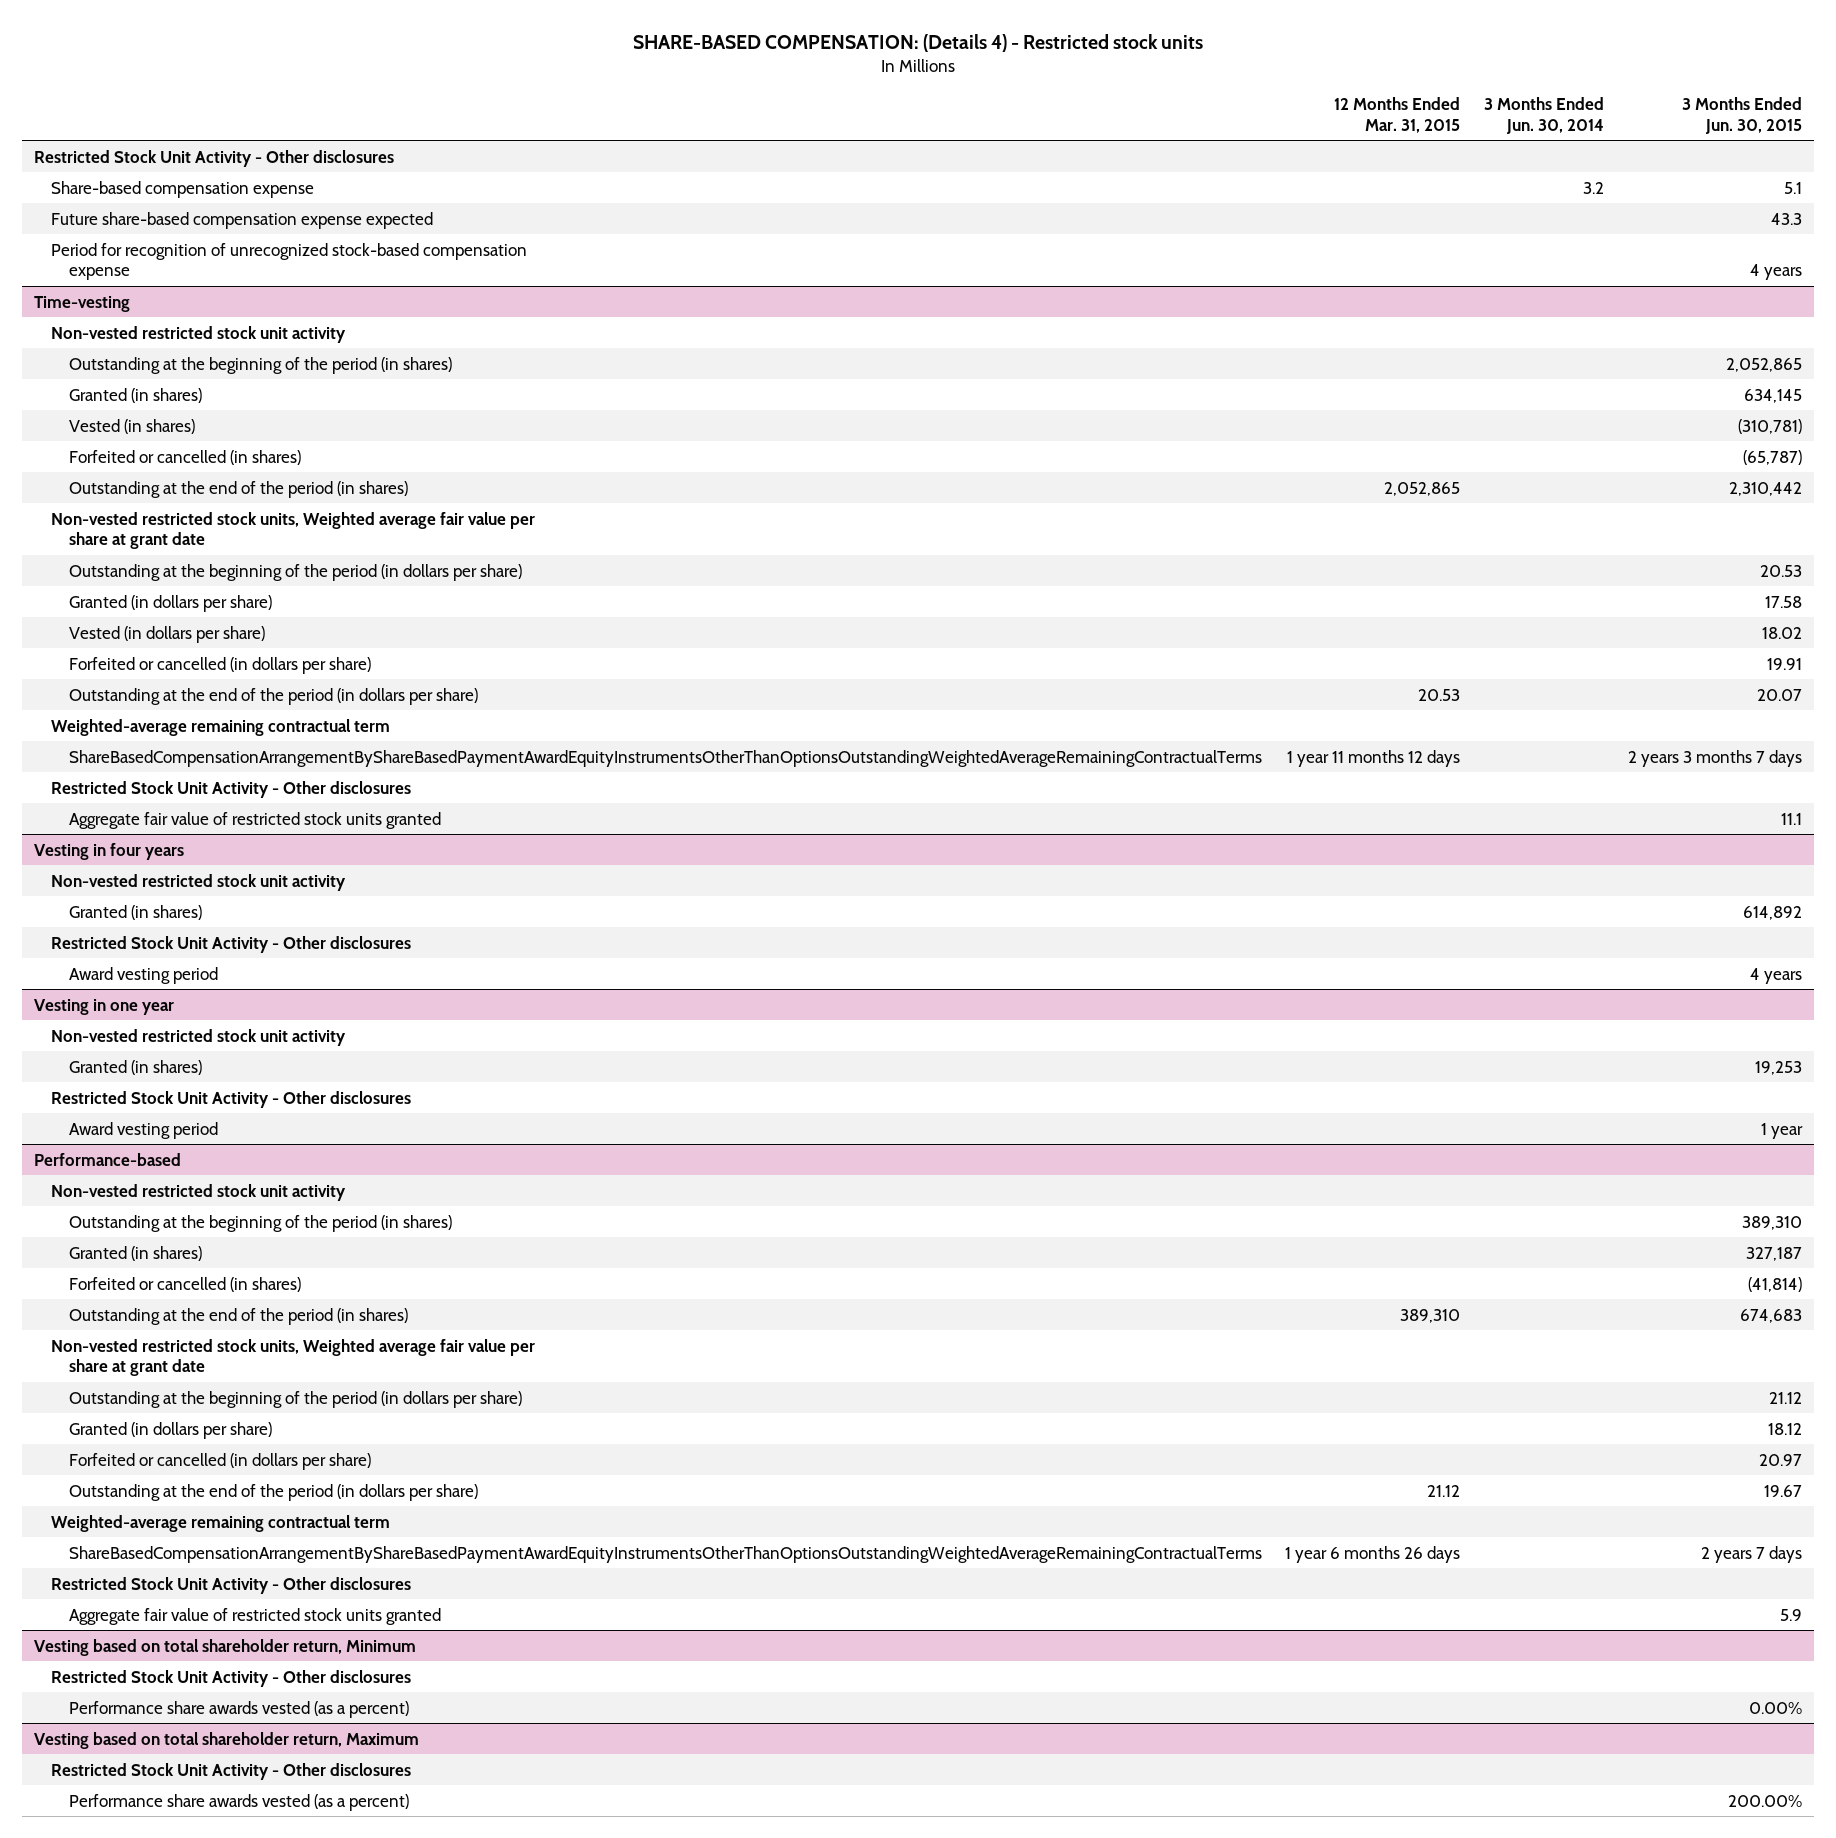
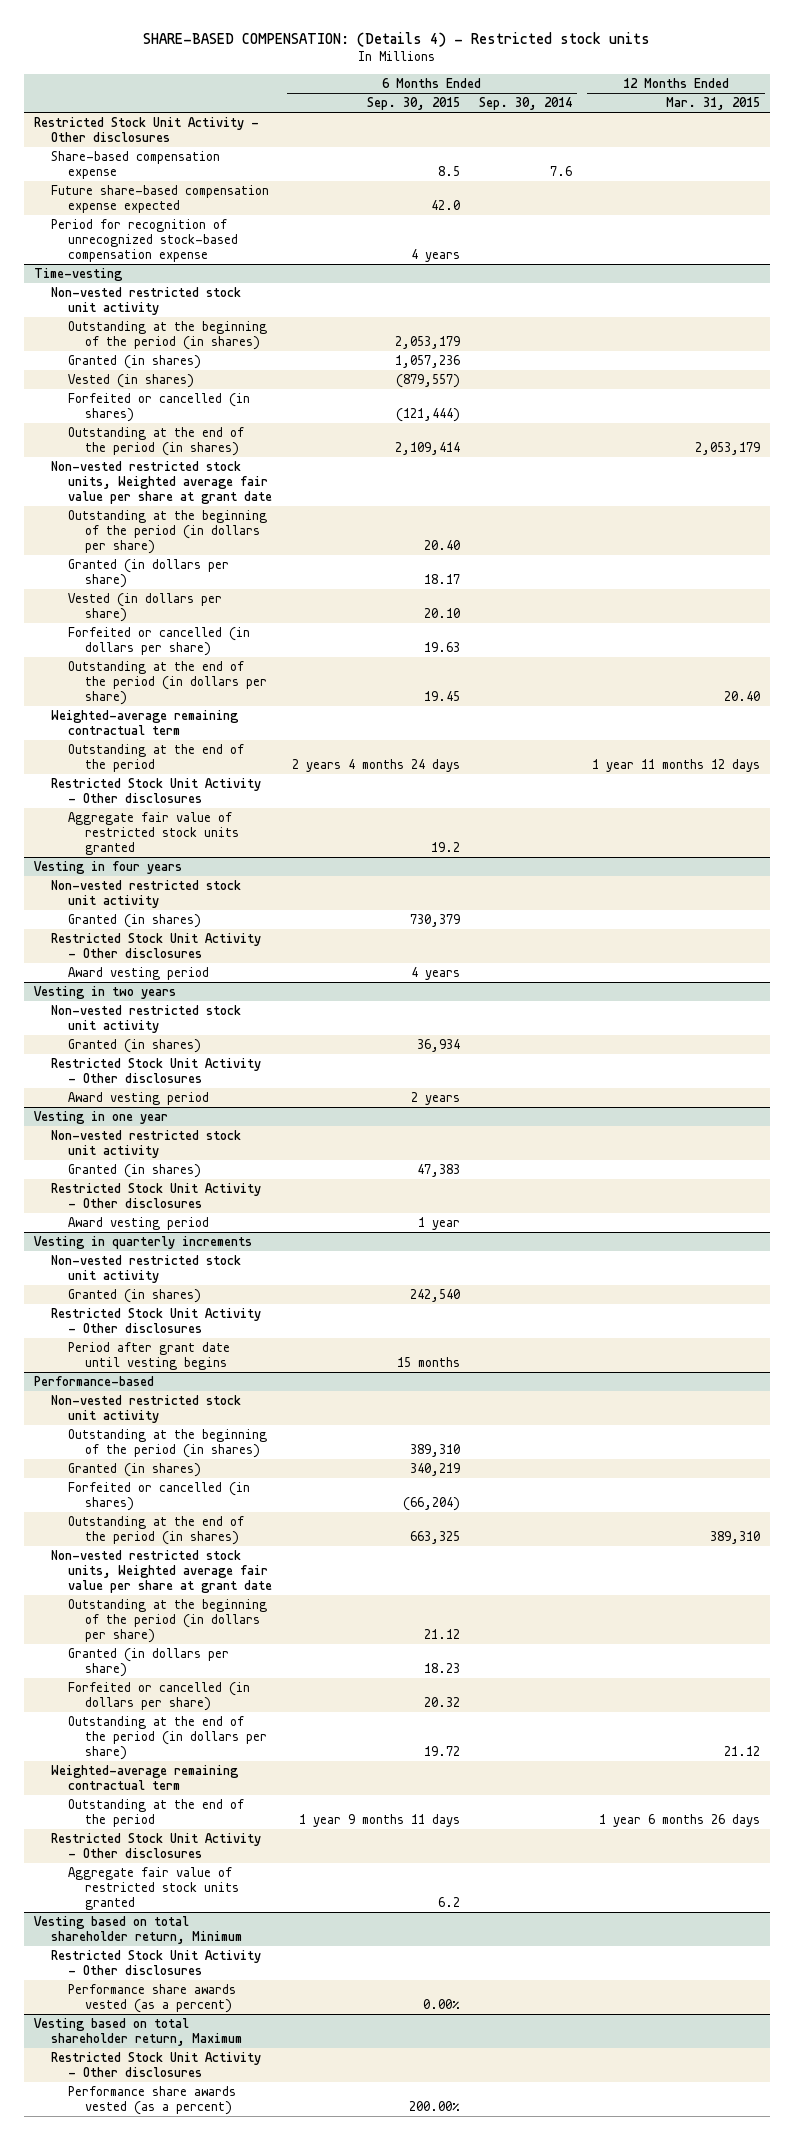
- | 12 Months Ended Mar. 31, 2015 | 3 Months Ended Jun. 30, 2014 | 3 Months Ended Jun. 30, 2015
+ | 6 Months Ended Sep. 30, 2015 | 6 Months Ended Sep. 30, 2014 | 12 Months Ended Mar. 31, 2015
@ Time-vesting
- Outstanding at the end of the period (in shares) | 2,052,865 | | 2,310,442
+ Outstanding at the end of the period (in shares) | 2,109,414 | | 2,053,179
- Outstanding at the end of the period (in dollars per share) | 20.53 | | 20.07
+ Outstanding at the end of the period (in dollars per share) | 19.45 | | 20.40
- ShareBasedCompensationArrangementByShareBasedPaymentAwardEquityInstrumentsOtherThanOptionsOutstandingWeightedAverageRemainingContractualTerms | 1 year 11 months 12 days | | 2 years 3 months 7 days
+ Outstanding at the end of the period | 2 years 4 months 24 days | | 1 year 11 months 12 days
+ Vesting in two years
+ Non-vested restricted stock unit activity
+ Granted (in shares) | 36,934 | |
+ Restricted Stock Unit Activity - Other disclosures
+ Award vesting period | 2 years | |
+ Vesting in quarterly increments
+ Non-vested restricted stock unit activity
+ Granted (in shares) | 242,540 | |
+ Restricted Stock Unit Activity - Other disclosures
+ Period after grant date until vesting begins | 15 months | |
@ Performance-based
- ShareBasedCompensationArrangementByShareBasedPaymentAwardEquityInstrumentsOtherThanOptionsOutstandingWeightedAverageRemainingContractualTerms | 1 year 6 months 26 days | | 2 years 7 days
+ Outstanding at the end of the period | 1 year 9 months 11 days | | 1 year 6 months 26 days

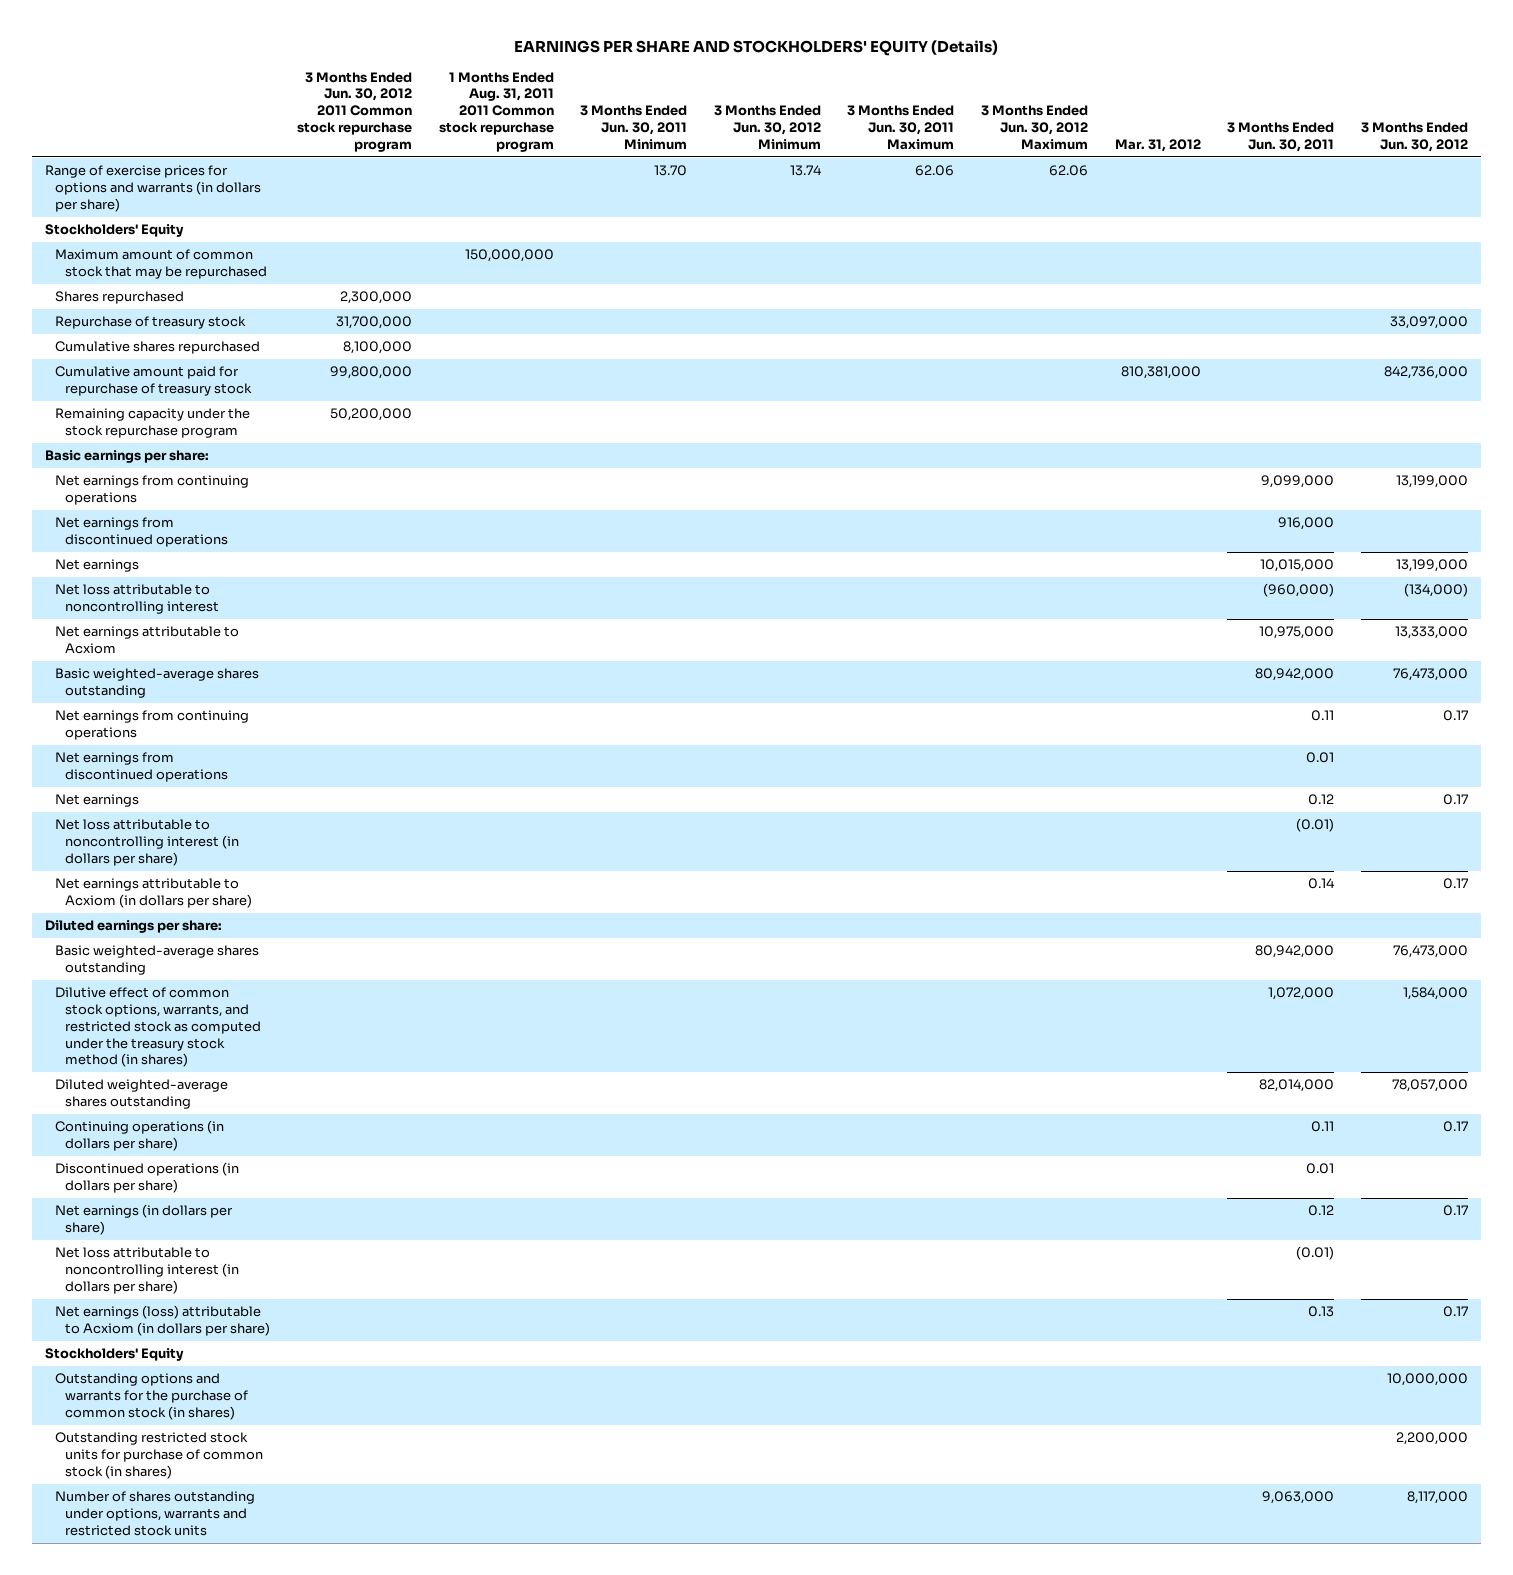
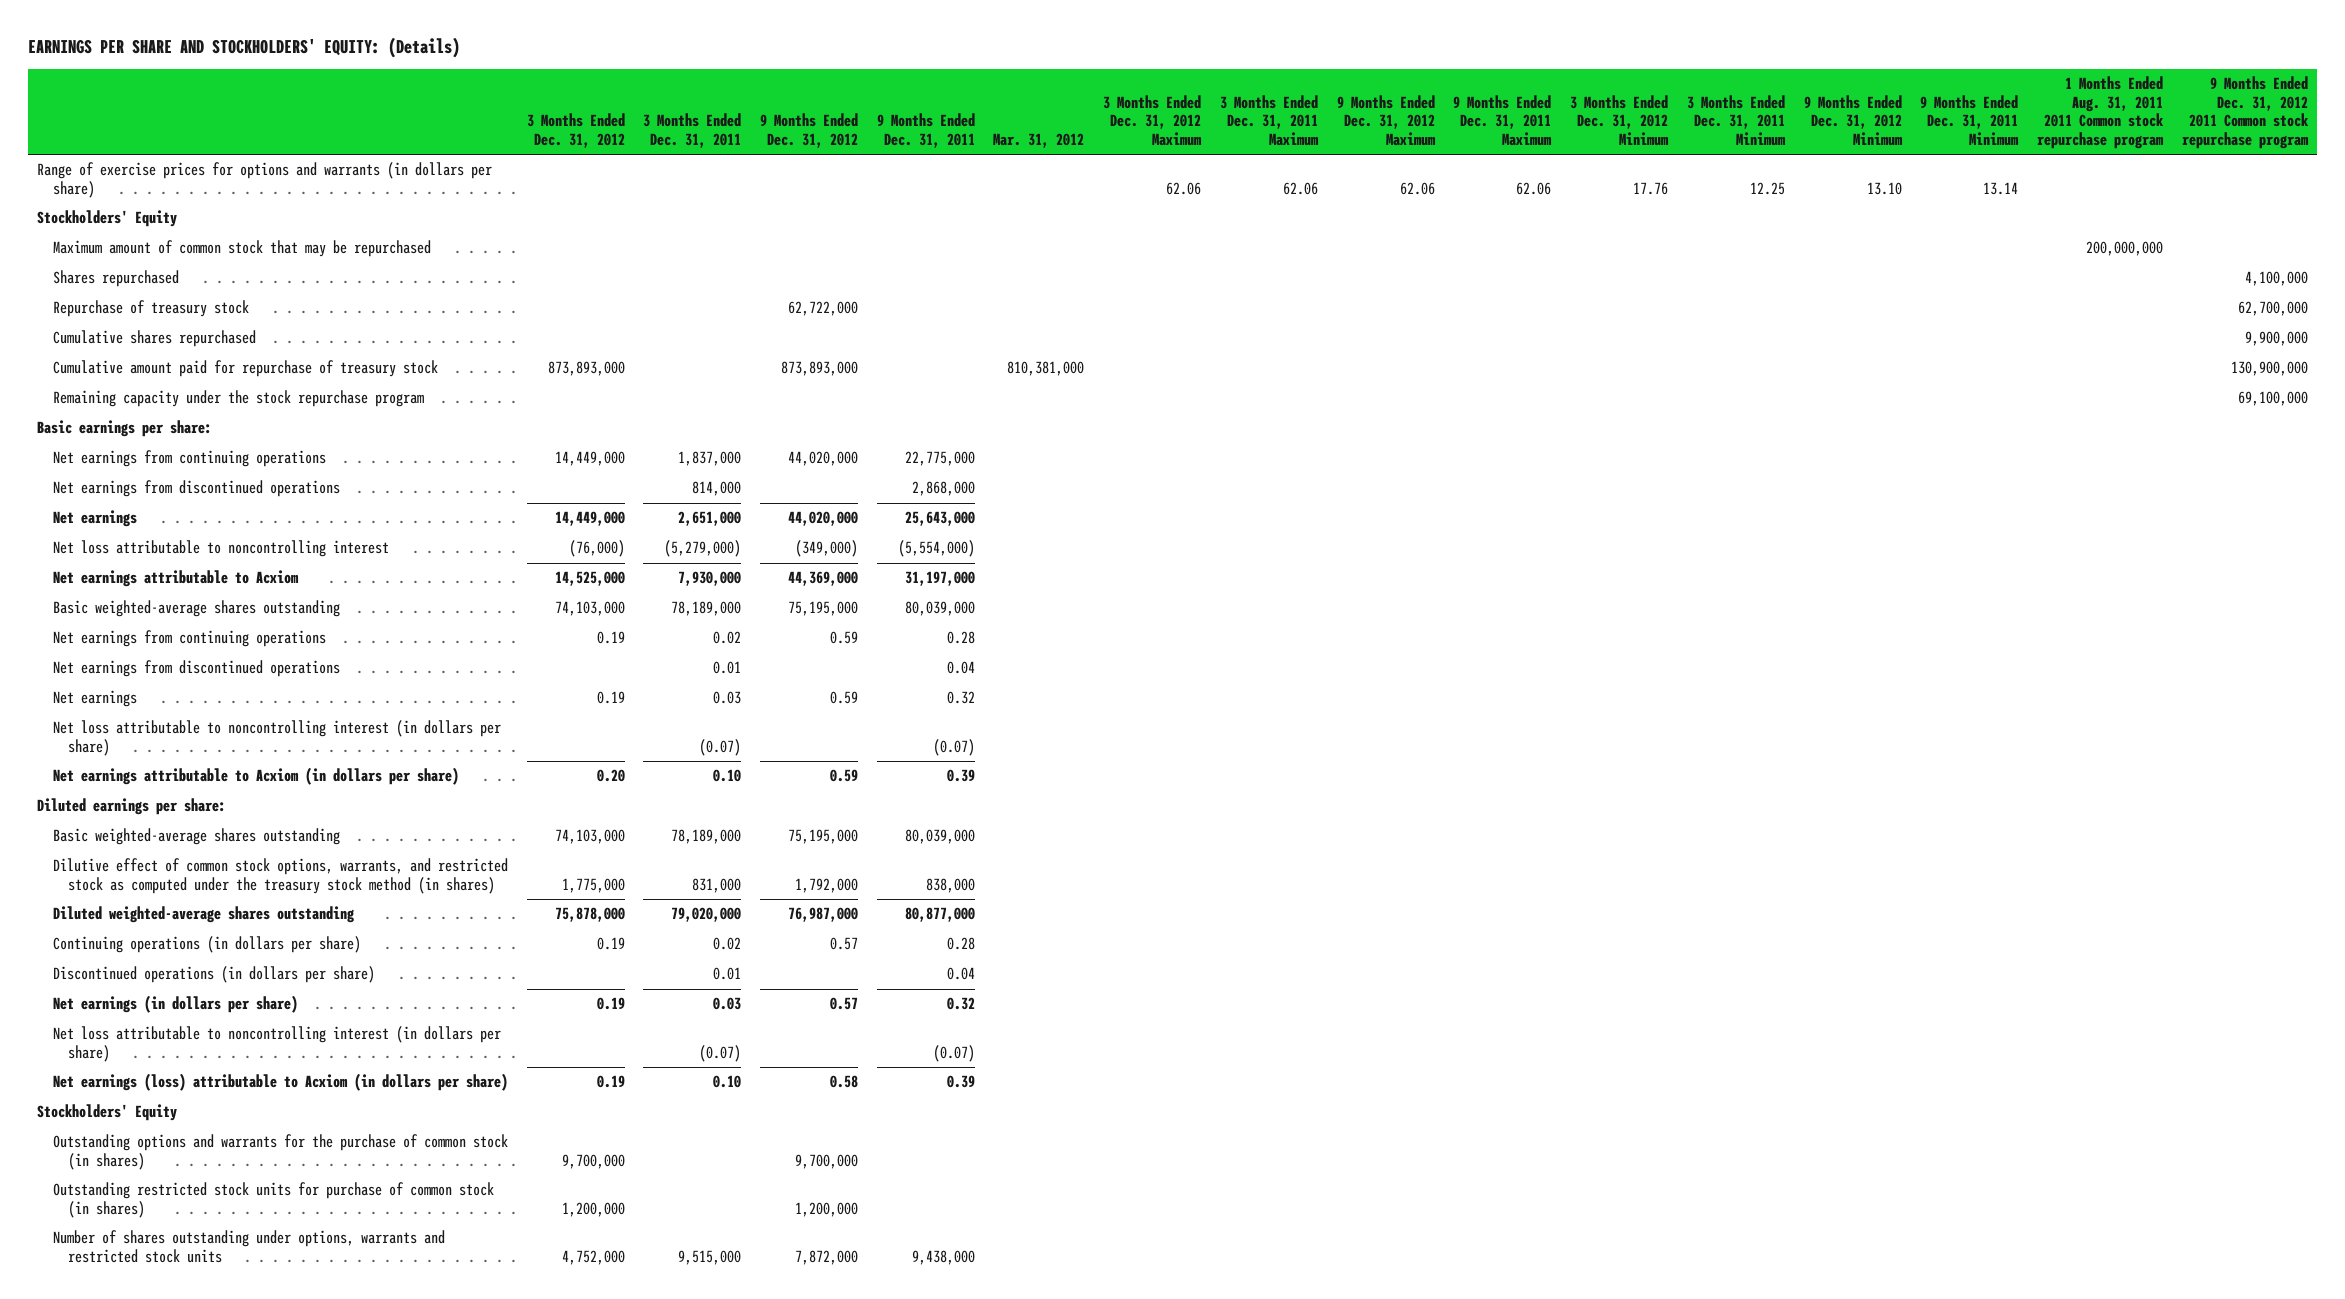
- EARNINGS PER SHARE AND STOCKHOLDERS' EQUITY (Details)
+ EARNINGS PER SHARE AND STOCKHOLDERS' EQUITY: (Details)
- | 3 Months Ended Jun. 30, 2012 2011 Common stock repurchase program | 1 Months Ended Aug. 31, 2011 2011 Common stock repurchase program | 3 Months Ended Jun. 30, 2011 Minimum | 3 Months Ended Jun. 30, 2012 Minimum | 3 Months Ended Jun. 30, 2011 Maximum | 3 Months Ended Jun. 30, 2012 Maximum | Mar. 31, 2012 | 3 Months Ended Jun. 30, 2011 | 3 Months Ended Jun. 30, 2012
+ | 3 Months Ended Dec. 31, 2012 | 3 Months Ended Dec. 31, 2011 | 9 Months Ended Dec. 31, 2012 | 9 Months Ended Dec. 31, 2011 | Mar. 31, 2012 | 3 Months Ended Dec. 31, 2012 Maximum | 3 Months Ended Dec. 31, 2011 Maximum | 9 Months Ended Dec. 31, 2012 Maximum | 9 Months Ended Dec. 31, 2011 Maximum | 3 Months Ended Dec. 31, 2012 Minimum | 3 Months Ended Dec. 31, 2011 Minimum | 9 Months Ended Dec. 31, 2012 Minimum | 9 Months Ended Dec. 31, 2011 Minimum | 1 Months Ended Aug. 31, 2011 2011 Common stock repurchase program | 9 Months Ended Dec. 31, 2012 2011 Common stock repurchase program
- Maximum amount of common stock that may be repurchased | | 150,000,000 | | | | | | |
+ Maximum amount of common stock that may be repurchased | | | | | | | | | | | | | | 200,000,000 |

